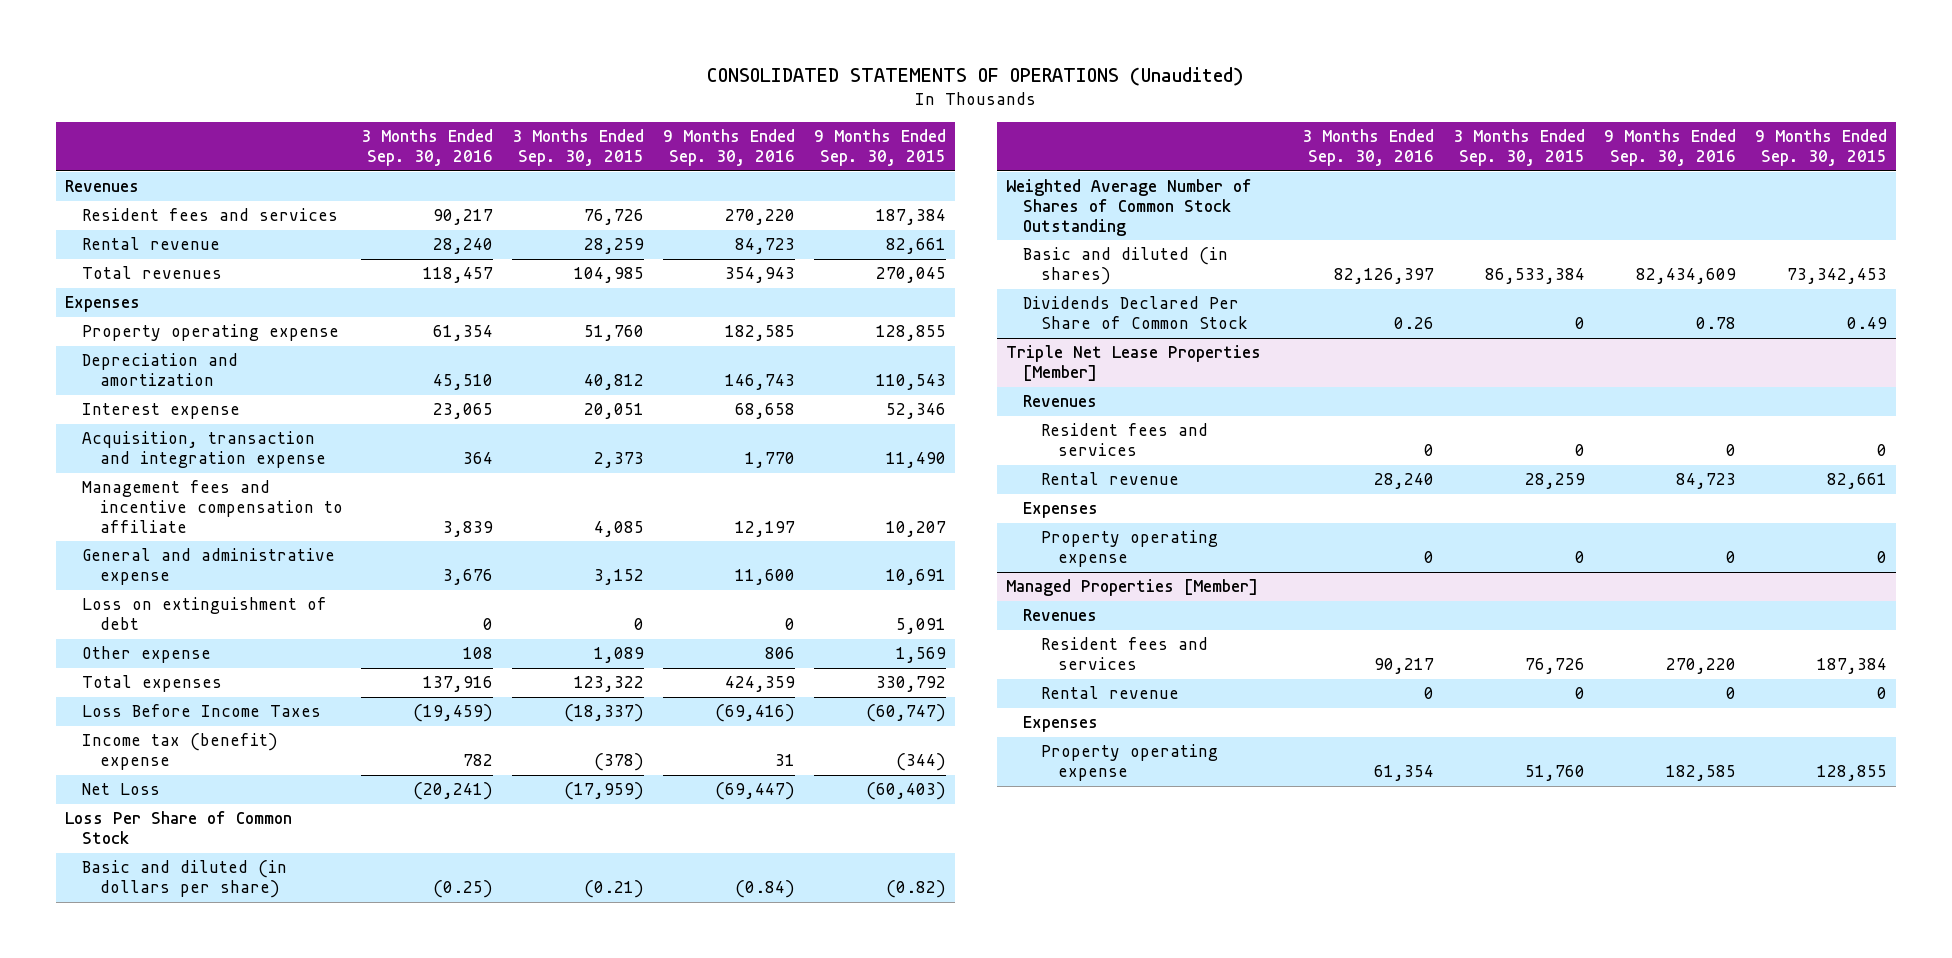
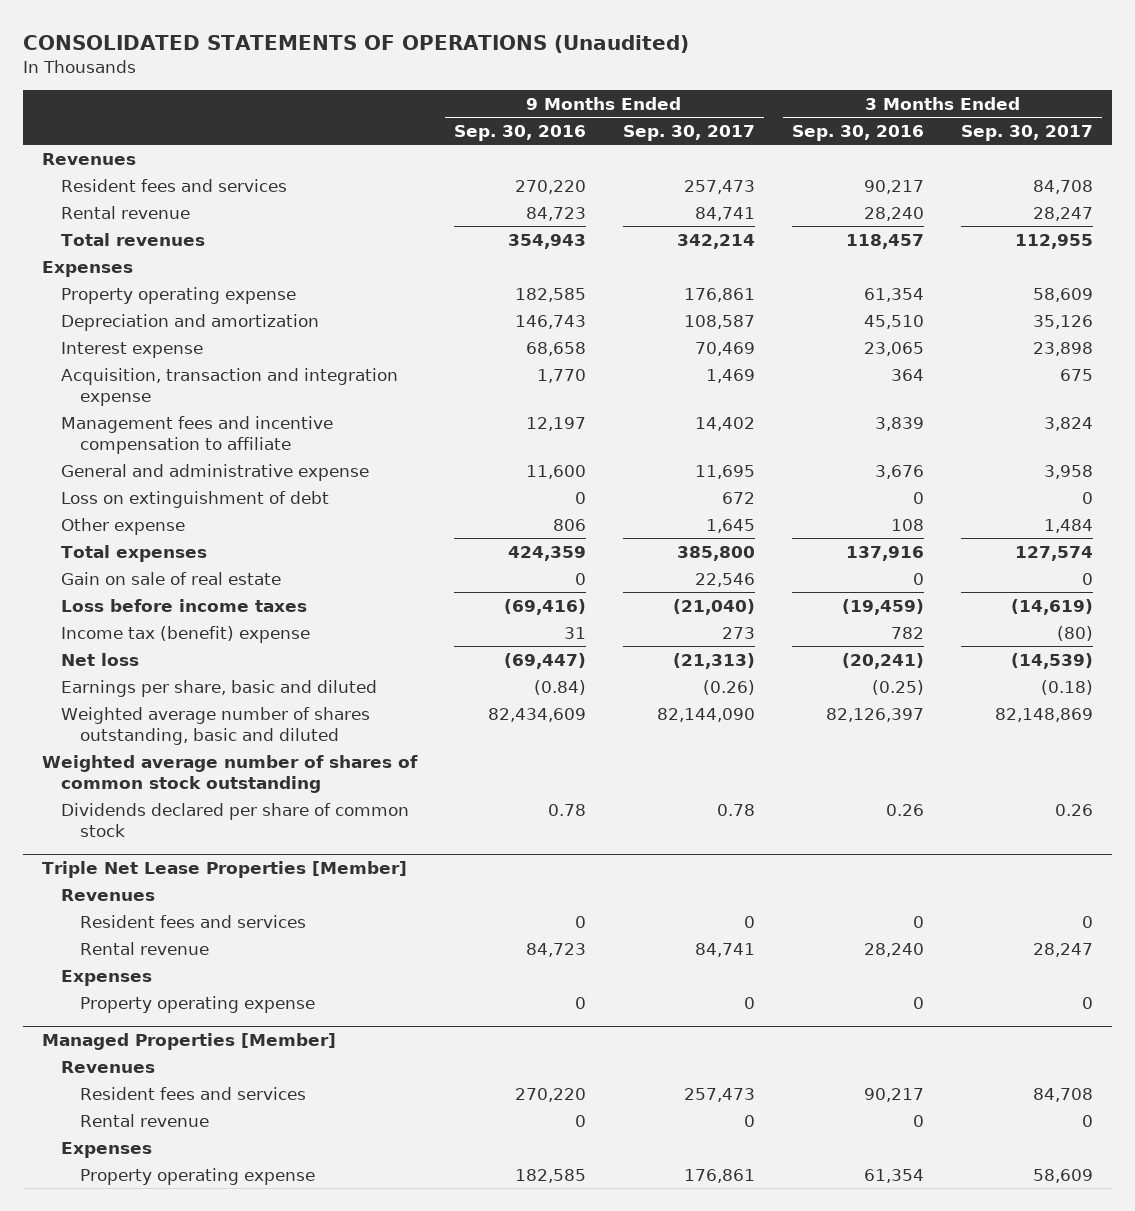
- | 3 Months Ended Sep. 30, 2016 | 3 Months Ended Sep. 30, 2015 | 9 Months Ended Sep. 30, 2016 | 9 Months Ended Sep. 30, 2015
+ | 9 Months Ended Sep. 30, 2016 | 9 Months Ended Sep. 30, 2017 | 3 Months Ended Sep. 30, 2016 | 3 Months Ended Sep. 30, 2017
- Loss Before Income Taxes | (19,459) | (18,337) | (69,416) | (60,747)
+ Gain on sale of real estate | 0 | 22,546 | 0 | 0
+ Loss before income taxes | (69,416) | (21,040) | (19,459) | (14,619)
- Net Loss | (20,241) | (17,959) | (69,447) | (60,403)
- Loss Per Share of Common Stock
- Basic and diluted (in dollars per share) | (0.25) | (0.21) | (0.84) | (0.82)
- Weighted Average Number of Shares of Common Stock Outstanding
- Basic and diluted (in shares) | 82,126,397 | 86,533,384 | 82,434,609 | 73,342,453
- Dividends Declared Per Share of Common Stock | 0.26 | 0 | 0.78 | 0.49
+ Net loss | (69,447) | (21,313) | (20,241) | (14,539)
+ Earnings per share, basic and diluted | (0.84) | (0.26) | (0.25) | (0.18)
+ Weighted average number of shares outstanding, basic and diluted | 82,434,609 | 82,144,090 | 82,126,397 | 82,148,869
+ Weighted average number of shares of common stock outstanding
+ Dividends declared per share of common stock | 0.78 | 0.78 | 0.26 | 0.26

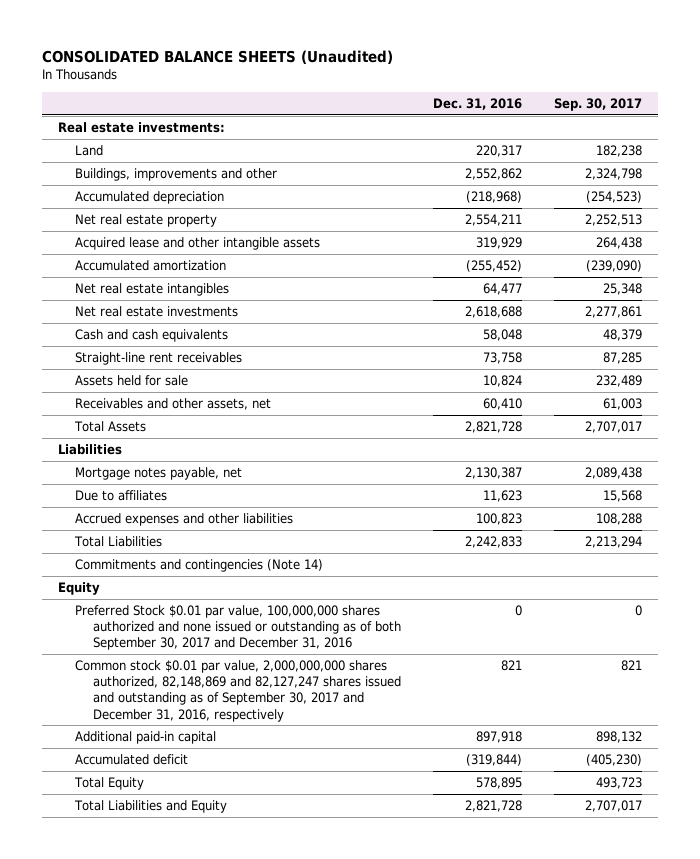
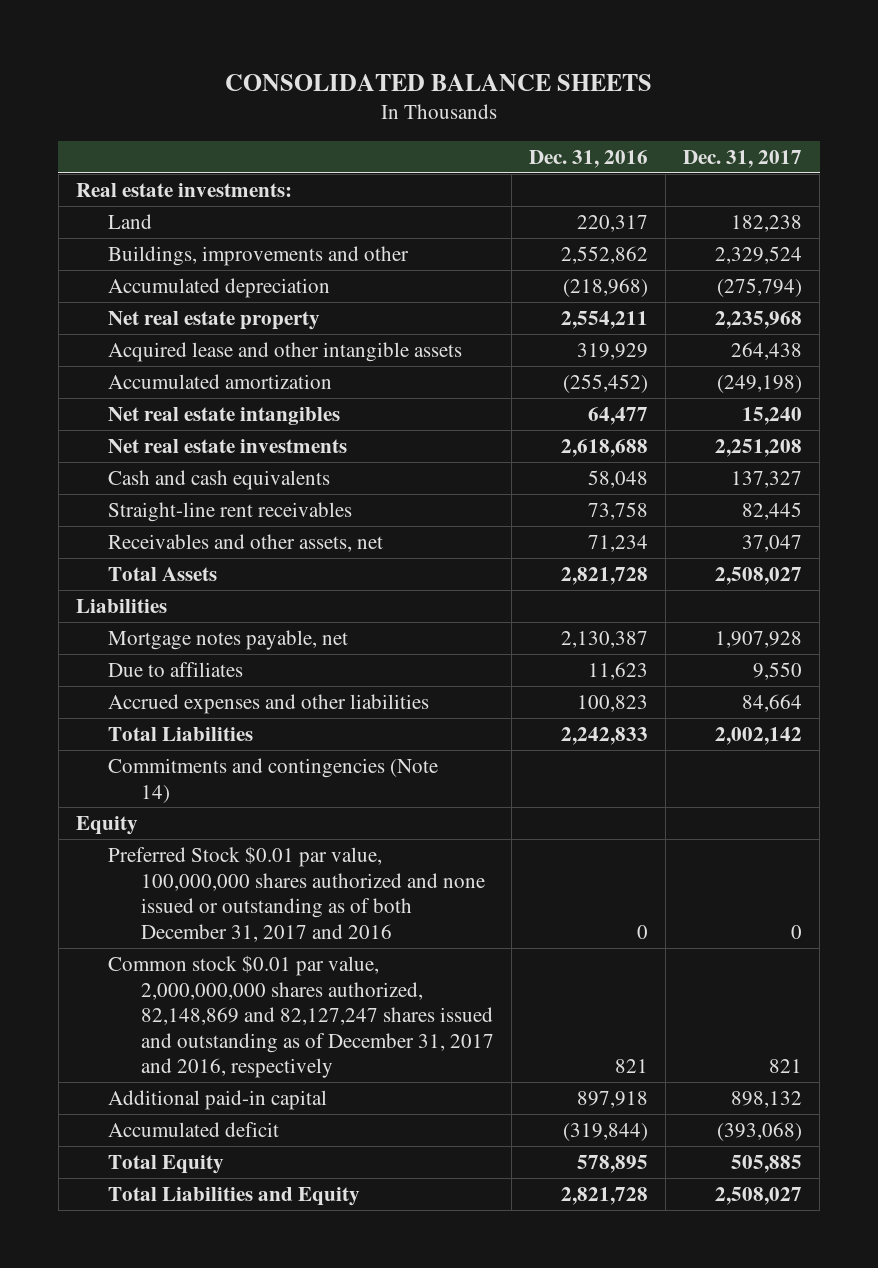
- CONSOLIDATED BALANCE SHEETS (Unaudited)
+ CONSOLIDATED BALANCE SHEETS
- | Dec. 31, 2016 | Sep. 30, 2017
+ | Dec. 31, 2016 | Dec. 31, 2017
- Assets held for sale | 10,824 | 232,489
- Receivables and other assets, net | 60,410 | 61,003
+ Receivables and other assets, net | 71,234 | 37,047
- Preferred Stock $0.01 par value, 100,000,000 shares authorized and none issued or outstanding as of both September 30, 2017 and December 31, 2016 | 0 | 0
- Common stock $0.01 par value, 2,000,000,000 shares authorized, 82,148,869 and 82,127,247 shares issued and outstanding as of September 30, 2017 and December 31, 2016, respectively | 821 | 821
+ Preferred Stock $0.01 par value, 100,000,000 shares authorized and none issued or outstanding as of both December 31, 2017 and 2016 | 0 | 0
+ Common stock $0.01 par value, 2,000,000,000 shares authorized, 82,148,869 and 82,127,247 shares issued and outstanding as of December 31, 2017 and 2016, respectively | 821 | 821

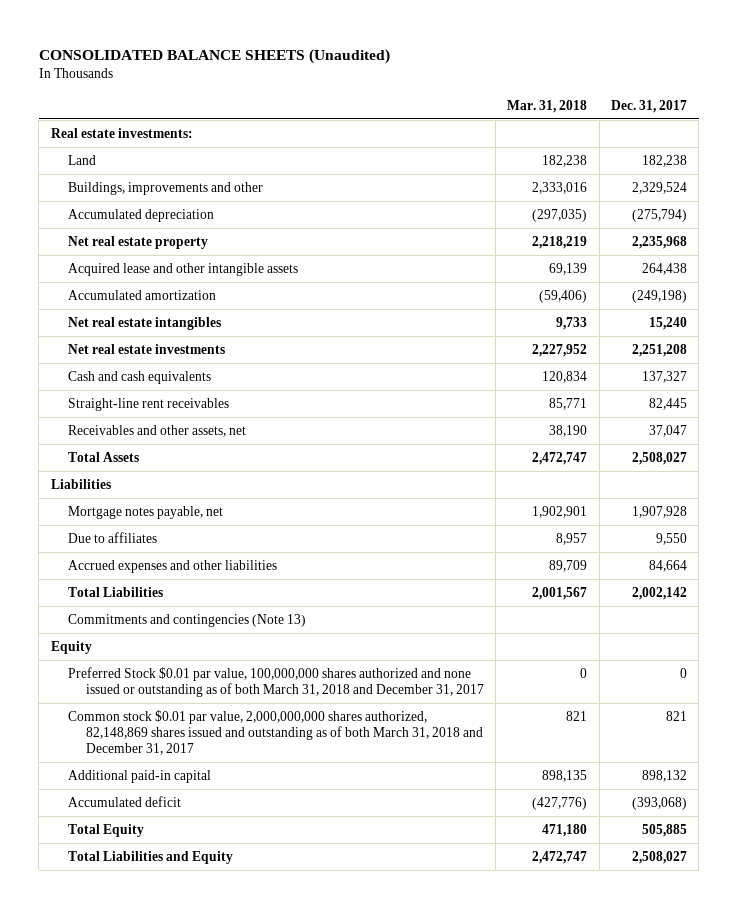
- CONSOLIDATED BALANCE SHEETS
+ CONSOLIDATED BALANCE SHEETS (Unaudited)
- | Dec. 31, 2016 | Dec. 31, 2017
+ | Mar. 31, 2018 | Dec. 31, 2017
- Commitments and contingencies (Note 14)
+ Commitments and contingencies (Note 13)
- Preferred Stock $0.01 par value, 100,000,000 shares authorized and none issued or outstanding as of both December 31, 2017 and 2016 | 0 | 0
- Common stock $0.01 par value, 2,000,000,000 shares authorized, 82,148,869 and 82,127,247 shares issued and outstanding as of December 31, 2017 and 2016, respectively | 821 | 821
+ Preferred Stock $0.01 par value, 100,000,000 shares authorized and none issued or outstanding as of both March 31, 2018 and December 31, 2017 | 0 | 0
+ Common stock $0.01 par value, 2,000,000,000 shares authorized, 82,148,869 shares issued and outstanding as of both March 31, 2018 and December 31, 2017 | 821 | 821

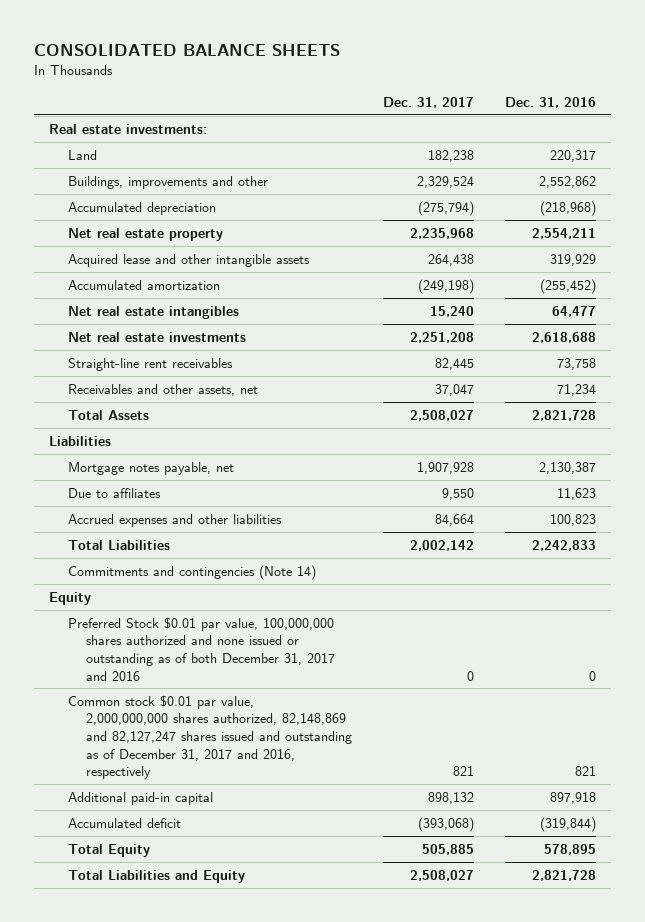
- CONSOLIDATED BALANCE SHEETS (Unaudited)
+ CONSOLIDATED BALANCE SHEETS
- | Mar. 31, 2018 | Dec. 31, 2017
+ | Dec. 31, 2017 | Dec. 31, 2016
- Cash and cash equivalents | 120,834 | 137,327
- Commitments and contingencies (Note 13)
+ Commitments and contingencies (Note 14)
- Preferred Stock $0.01 par value, 100,000,000 shares authorized and none issued or outstanding as of both March 31, 2018 and December 31, 2017 | 0 | 0
- Common stock $0.01 par value, 2,000,000,000 shares authorized, 82,148,869 shares issued and outstanding as of both March 31, 2018 and December 31, 2017 | 821 | 821
+ Preferred Stock $0.01 par value, 100,000,000 shares authorized and none issued or outstanding as of both December 31, 2017 and 2016 | 0 | 0
+ Common stock $0.01 par value, 2,000,000,000 shares authorized, 82,148,869 and 82,127,247 shares issued and outstanding as of December 31, 2017 and 2016, respectively | 821 | 821

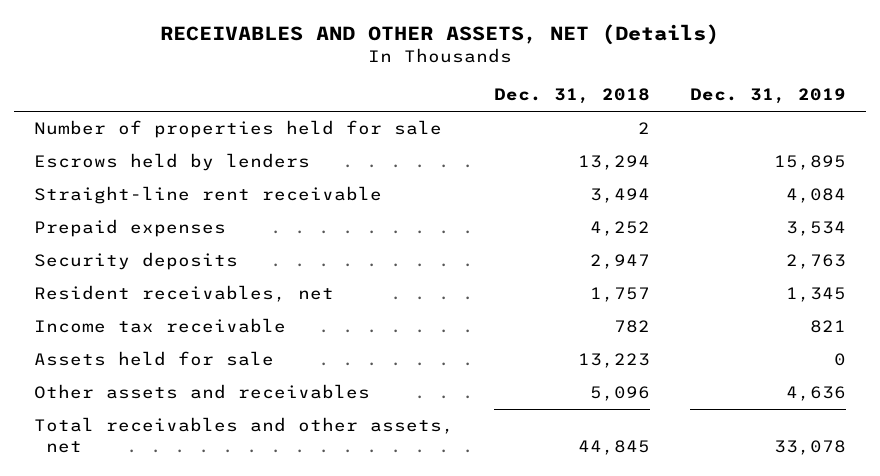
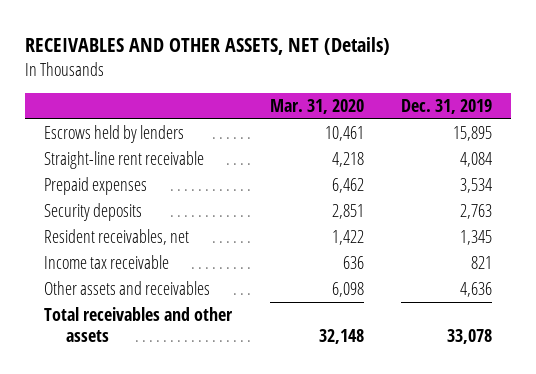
- | Dec. 31, 2018 | Dec. 31, 2019
+ | Mar. 31, 2020 | Dec. 31, 2019
- Number of properties held for sale | 2 |
- Assets held for sale | 13,223 | 0
- Total receivables and other assets, net | 44,845 | 33,078
+ Total receivables and other assets | 32,148 | 33,078

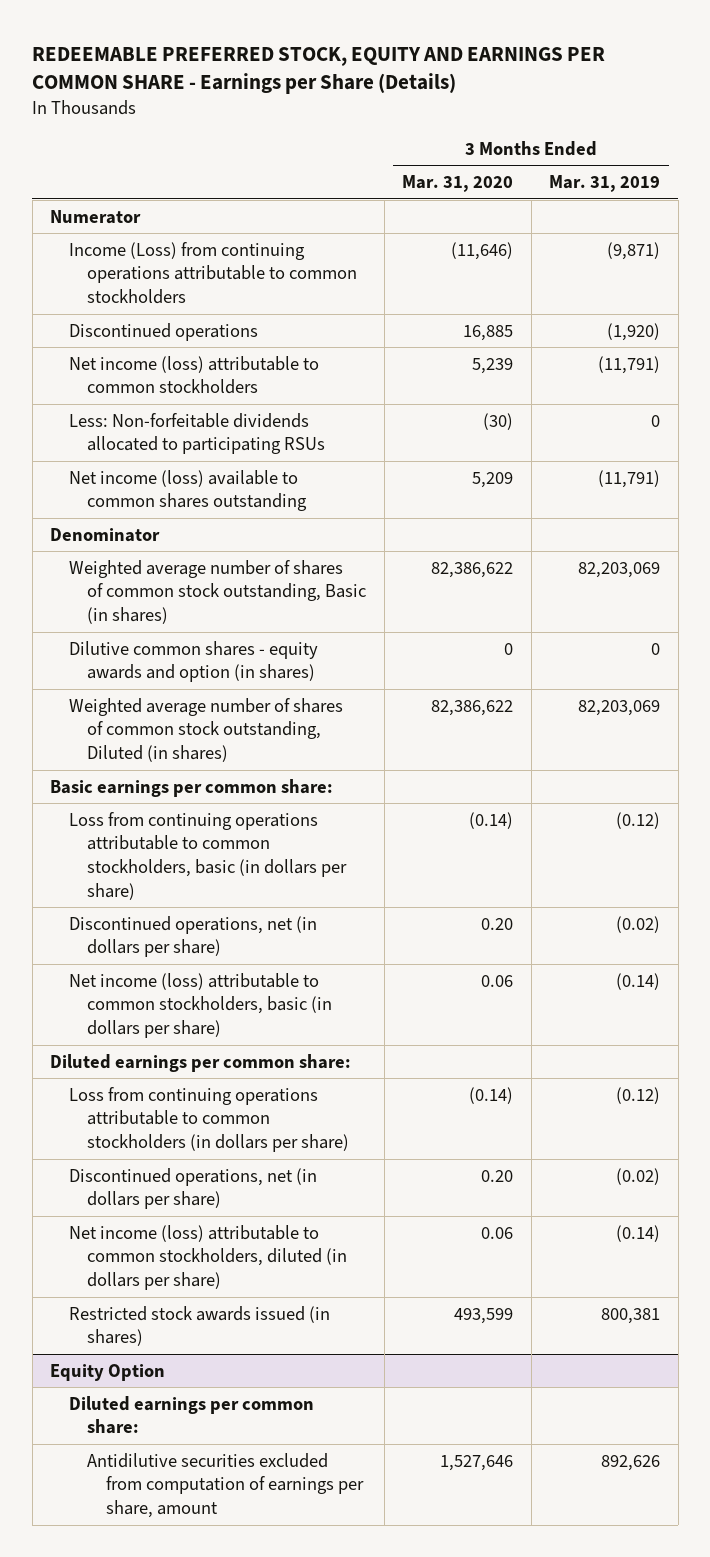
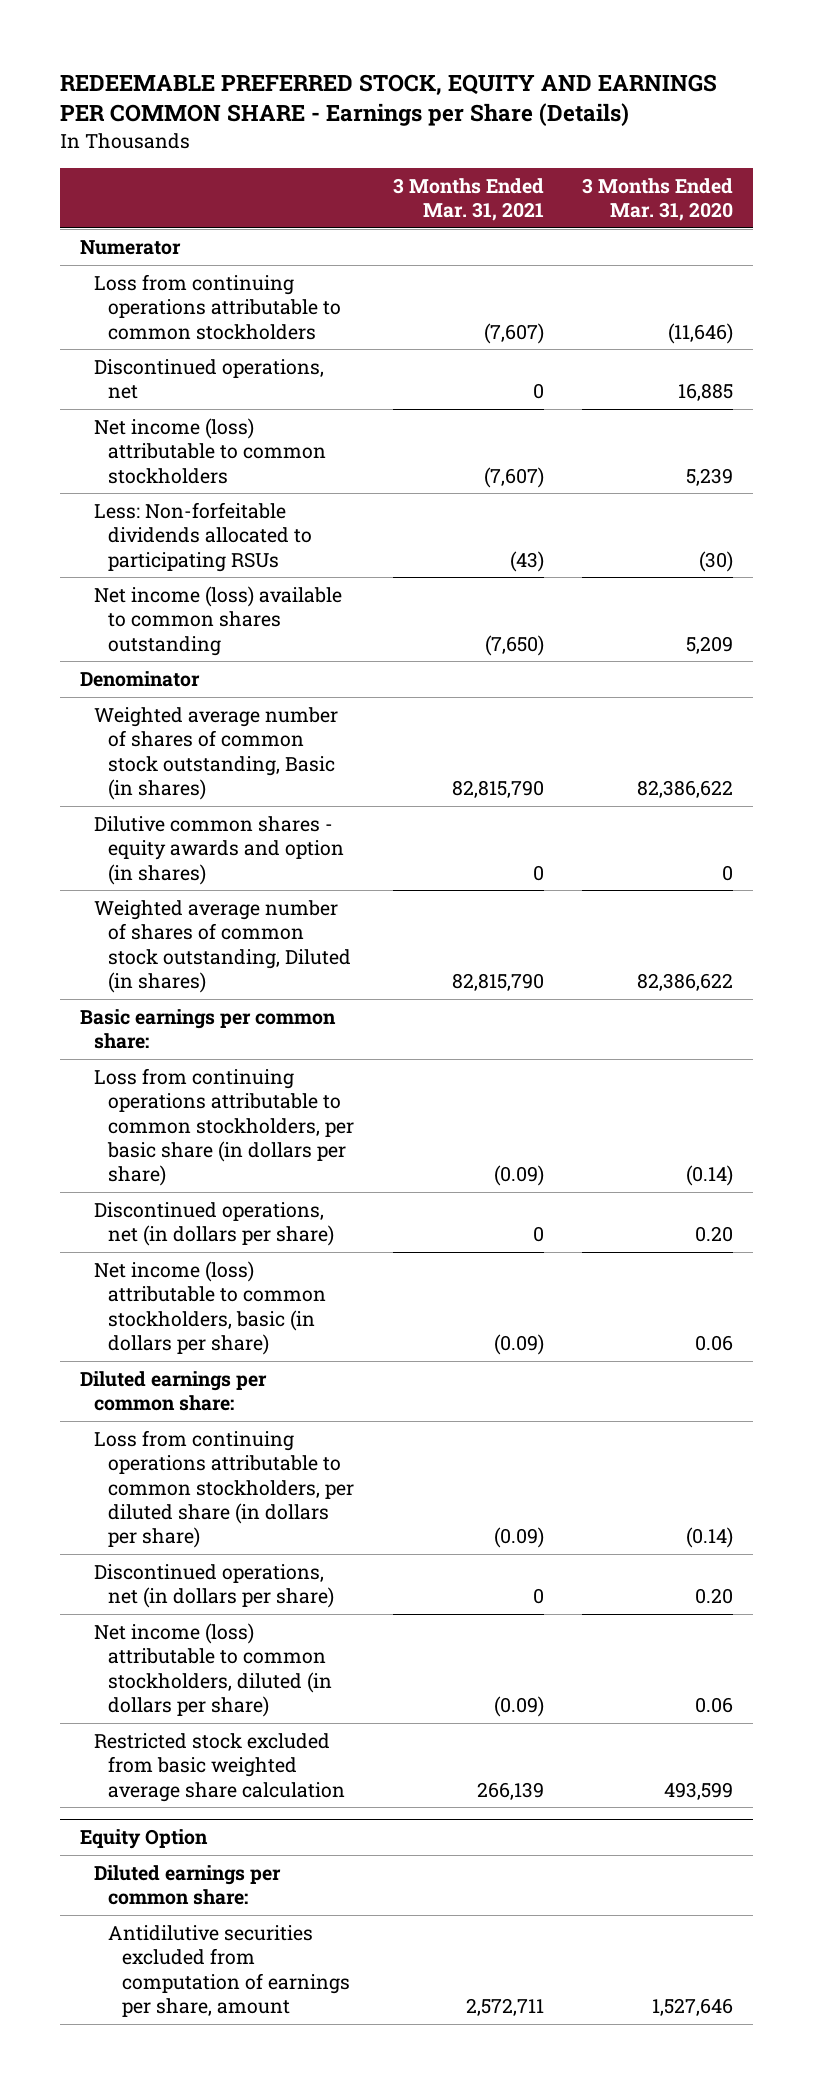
- | 3 Months Ended Mar. 31, 2020 | 3 Months Ended Mar. 31, 2019
+ | 3 Months Ended Mar. 31, 2021 | 3 Months Ended Mar. 31, 2020
- Income (Loss) from continuing operations attributable to common stockholders | (11,646) | (9,871)
- Discontinued operations | 16,885 | (1,920)
+ Loss from continuing operations attributable to common stockholders | (7,607) | (11,646)
+ Discontinued operations, net | 0 | 16,885
- Loss from continuing operations attributable to common stockholders, basic (in dollars per share) | (0.14) | (0.12)
+ Loss from continuing operations attributable to common stockholders, per basic share (in dollars per share) | (0.09) | (0.14)
- Loss from continuing operations attributable to common stockholders (in dollars per share) | (0.14) | (0.12)
+ Loss from continuing operations attributable to common stockholders, per diluted share (in dollars per share) | (0.09) | (0.14)
- Restricted stock awards issued (in shares) | 493,599 | 800,381
+ Restricted stock excluded from basic weighted average share calculation | 266,139 | 493,599

